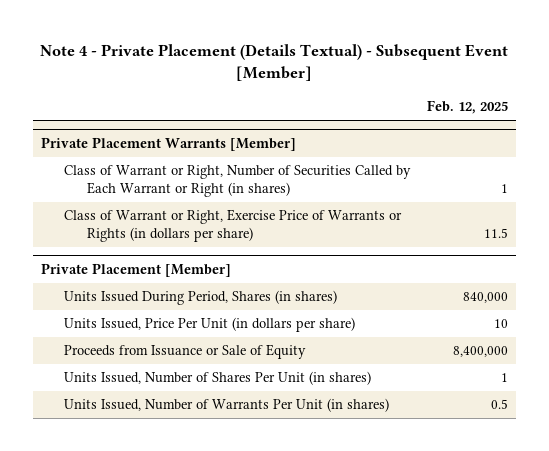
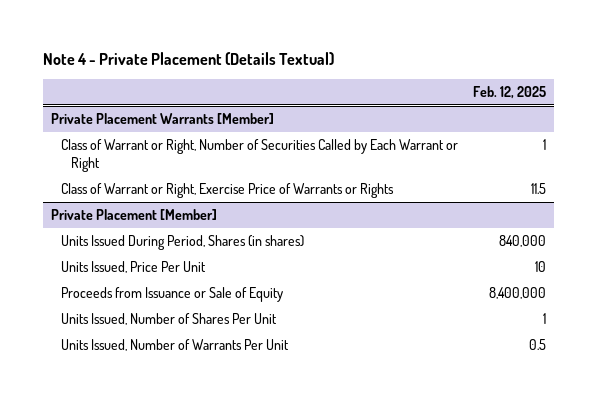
- Note 4 - Private Placement (Details Textual) - Subsequent Event [Member]
+ Note 4 - Private Placement (Details Textual)
@ Private Placement Warrants [Member]
- Class of Warrant or Right, Number of Securities Called by Each Warrant or Right (in shares) | 1
- Class of Warrant or Right, Exercise Price of Warrants or Rights (in dollars per share) | 11.5
+ Class of Warrant or Right, Number of Securities Called by Each Warrant or Right | 1
+ Class of Warrant or Right, Exercise Price of Warrants or Rights | 11.5
@ Private Placement [Member]
- Units Issued, Price Per Unit (in dollars per share) | 10
+ Units Issued, Price Per Unit | 10
- Units Issued, Number of Shares Per Unit (in shares) | 1
- Units Issued, Number of Warrants Per Unit (in shares) | 0.5
+ Units Issued, Number of Shares Per Unit | 1
+ Units Issued, Number of Warrants Per Unit | 0.5

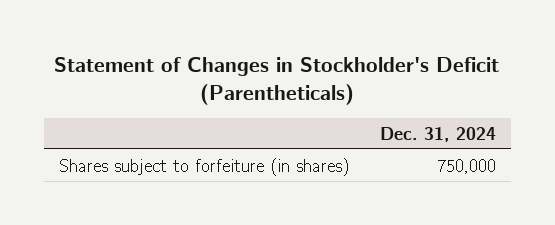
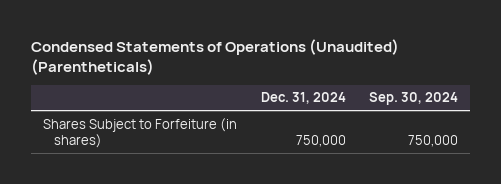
- Statement of Changes in Stockholder's Deficit (Parentheticals)
+ Condensed Statements of Operations (Unaudited) (Parentheticals)
- | Dec. 31, 2024
+ | Dec. 31, 2024 | Sep. 30, 2024
- Shares subject to forfeiture (in shares) | 750,000
+ Shares Subject to Forfeiture (in shares) | 750,000 | 750,000

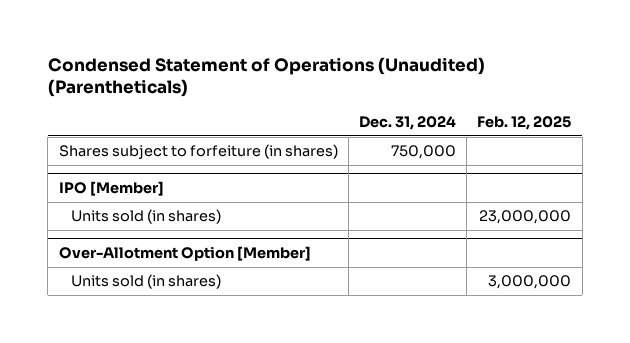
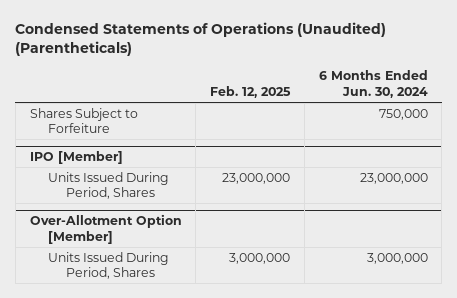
- Condensed Statement of Operations (Unaudited) (Parentheticals)
+ Condensed Statements of Operations (Unaudited) (Parentheticals)
- | Dec. 31, 2024 | Feb. 12, 2025
+ | Feb. 12, 2025 | 6 Months Ended Jun. 30, 2024
- Shares subject to forfeiture (in shares) | 750,000 |
+ Shares Subject to Forfeiture | | 750,000
@ IPO [Member]
- Units sold (in shares) | | 23,000,000
+ Units Issued During Period, Shares | 23,000,000 | 23,000,000
@ Over-Allotment Option [Member]
- Units sold (in shares) | | 3,000,000
+ Units Issued During Period, Shares | 3,000,000 | 3,000,000

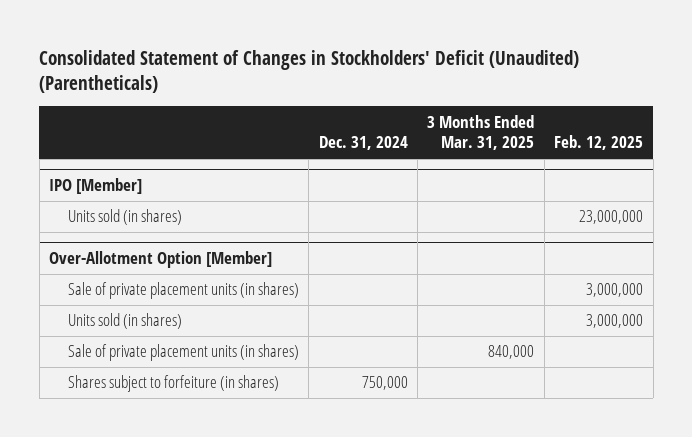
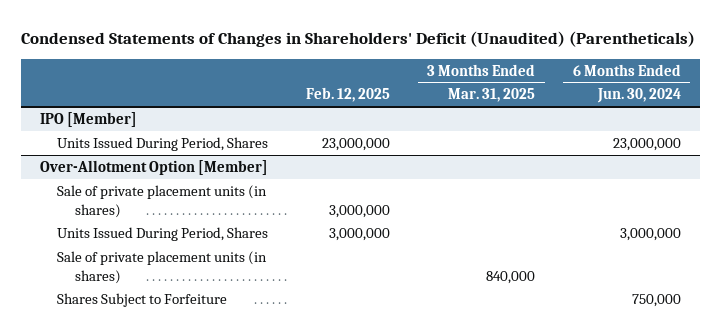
- Consolidated Statement of Changes in Stockholders' Deficit (Unaudited) (Parentheticals)
+ Condensed Statements of Changes in Shareholders' Deficit (Unaudited) (Parentheticals)
- | Dec. 31, 2024 | 3 Months Ended Mar. 31, 2025 | Feb. 12, 2025
+ | Feb. 12, 2025 | 3 Months Ended Mar. 31, 2025 | 6 Months Ended Jun. 30, 2024
@ IPO [Member]
- Units sold (in shares) | | | 23,000,000
+ Units Issued During Period, Shares | 23,000,000 | | 23,000,000
@ Over-Allotment Option [Member]
- Units sold (in shares) | | | 3,000,000
+ Units Issued During Period, Shares | 3,000,000 | | 3,000,000
- Shares subject to forfeiture (in shares) | 750,000 | |
+ Shares Subject to Forfeiture | | | 750,000

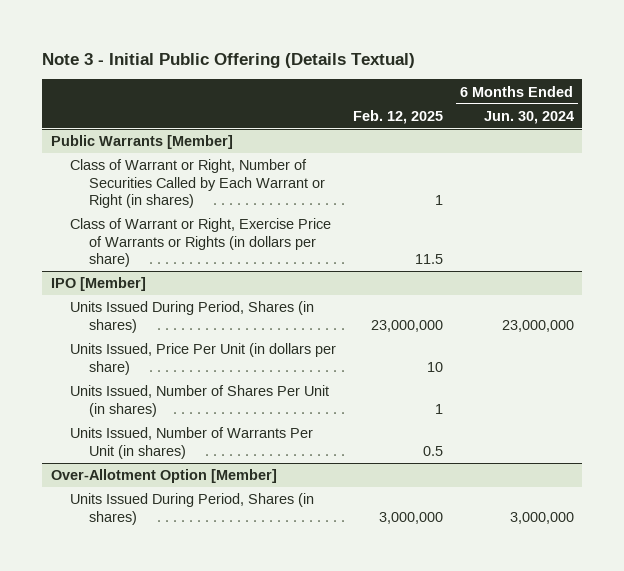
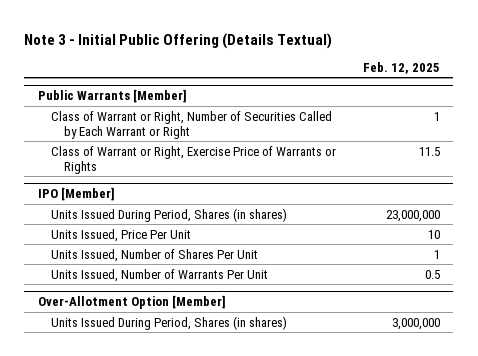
- | Feb. 12, 2025 | 6 Months Ended Jun. 30, 2024
+ | Feb. 12, 2025
@ Public Warrants [Member]
- Class of Warrant or Right, Number of Securities Called by Each Warrant or Right (in shares) | 1 |
- Class of Warrant or Right, Exercise Price of Warrants or Rights (in dollars per share) | 11.5 |
+ Class of Warrant or Right, Number of Securities Called by Each Warrant or Right | 1
+ Class of Warrant or Right, Exercise Price of Warrants or Rights | 11.5
@ IPO [Member]
- Units Issued, Price Per Unit (in dollars per share) | 10 |
- Units Issued, Number of Shares Per Unit (in shares) | 1 |
- Units Issued, Number of Warrants Per Unit (in shares) | 0.5 |
+ Units Issued, Price Per Unit | 10
+ Units Issued, Number of Shares Per Unit | 1
+ Units Issued, Number of Warrants Per Unit | 0.5

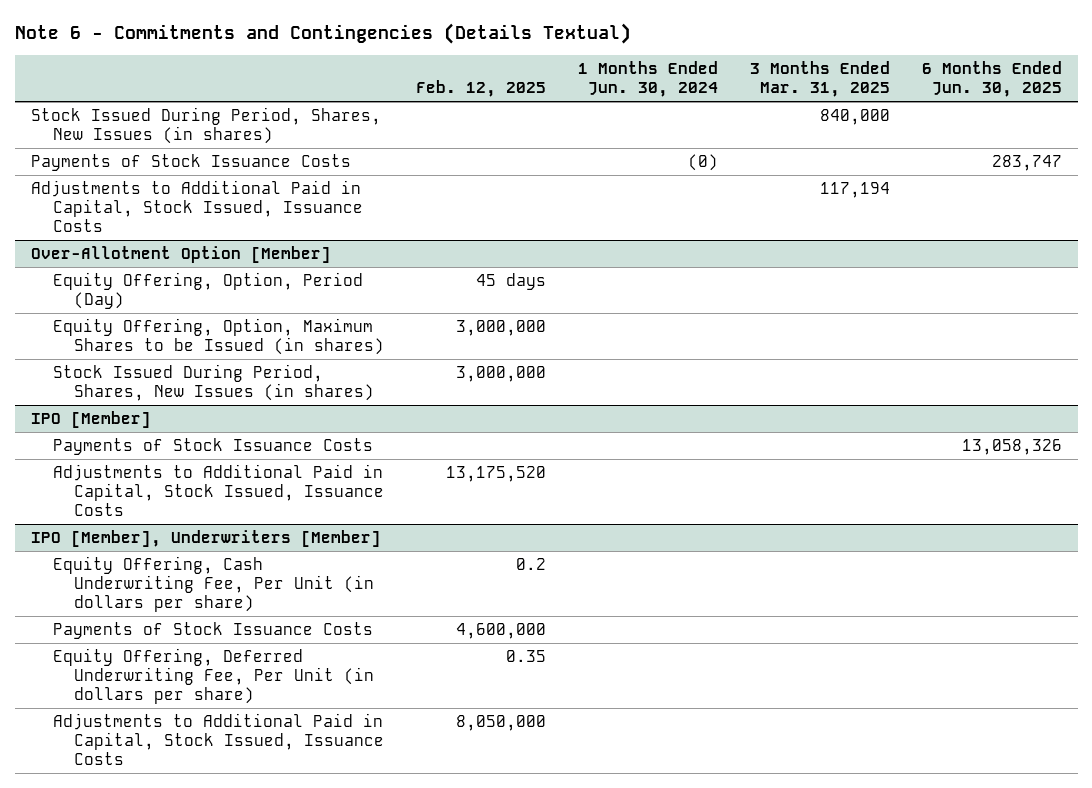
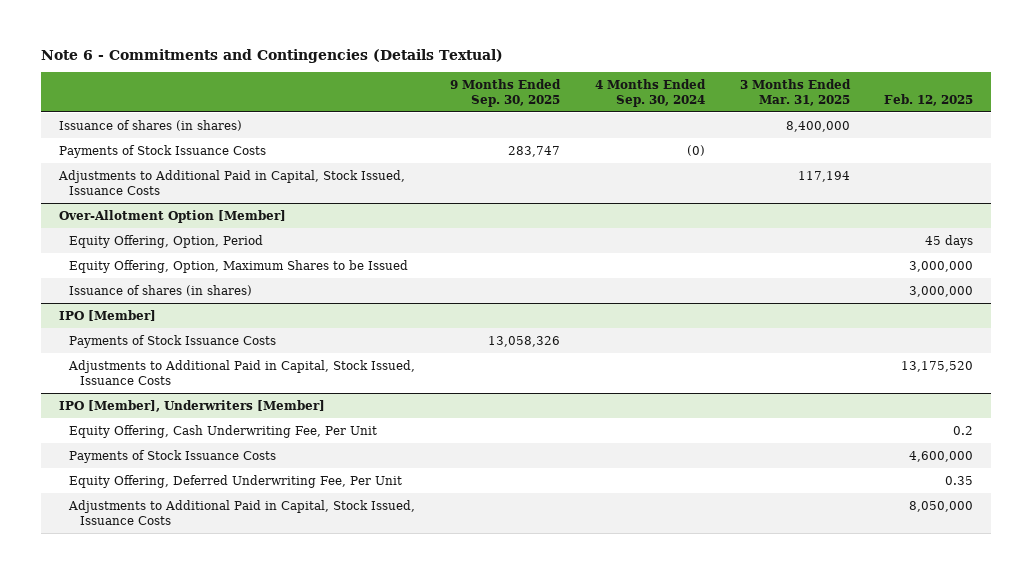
- | Feb. 12, 2025 | 1 Months Ended Jun. 30, 2024 | 3 Months Ended Mar. 31, 2025 | 6 Months Ended Jun. 30, 2025
+ | 9 Months Ended Sep. 30, 2025 | 4 Months Ended Sep. 30, 2024 | 3 Months Ended Mar. 31, 2025 | Feb. 12, 2025
- Stock Issued During Period, Shares, New Issues (in shares) | | | 840,000 |
+ Issuance of shares (in shares) | | | 8,400,000 |
@ Over-Allotment Option [Member]
- Equity Offering, Option, Period (Day) | 45 days | | |
- Equity Offering, Option, Maximum Shares to be Issued (in shares) | 3,000,000 | | |
- Stock Issued During Period, Shares, New Issues (in shares) | 3,000,000 | | |
+ Equity Offering, Option, Period | | | | 45 days
+ Equity Offering, Option, Maximum Shares to be Issued | | | | 3,000,000
+ Issuance of shares (in shares) | | | | 3,000,000
@ IPO [Member], Underwriters [Member]
- Equity Offering, Cash Underwriting Fee, Per Unit (in dollars per share) | 0.2 | | |
+ Equity Offering, Cash Underwriting Fee, Per Unit | | | | 0.2
- Equity Offering, Deferred Underwriting Fee, Per Unit (in dollars per share) | 0.35 | | |
+ Equity Offering, Deferred Underwriting Fee, Per Unit | | | | 0.35

